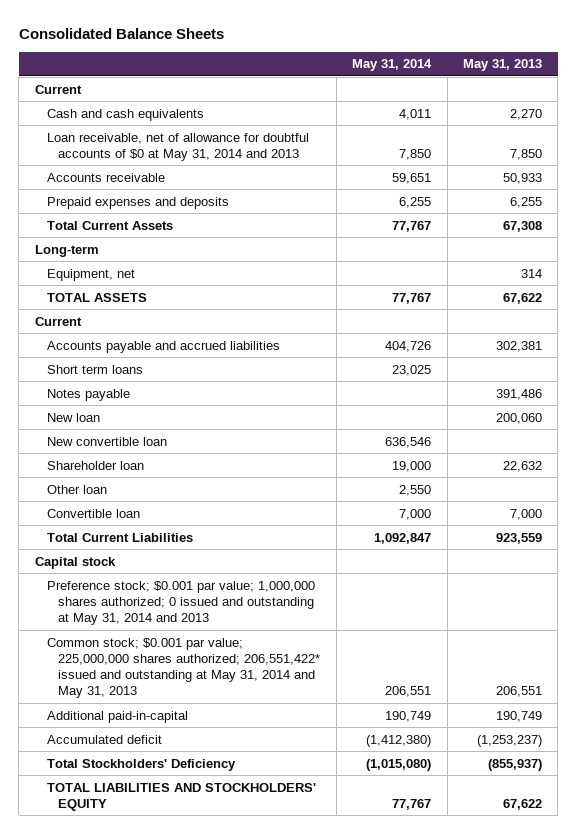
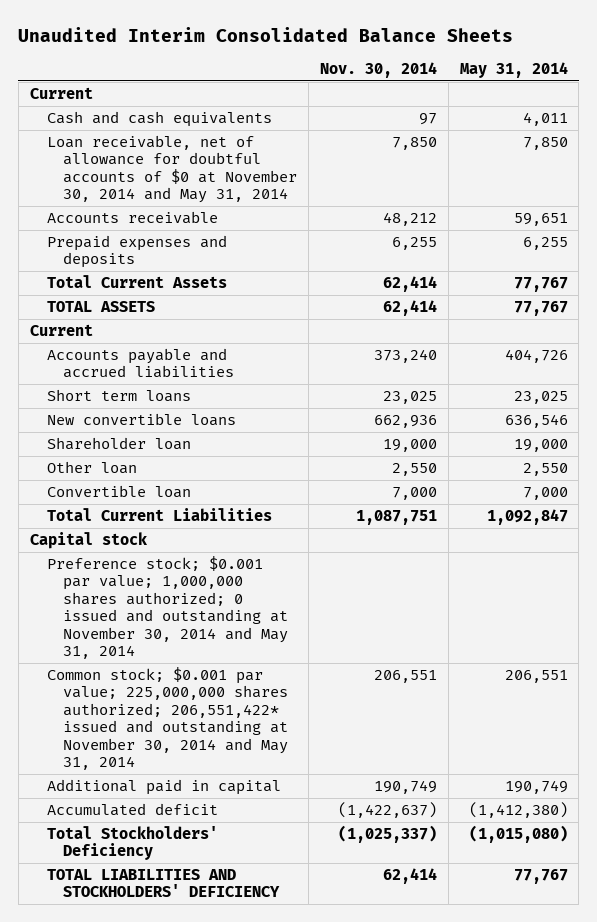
- Consolidated Balance Sheets
+ Unaudited Interim Consolidated Balance Sheets
- | May 31, 2014 | May 31, 2013
+ | Nov. 30, 2014 | May 31, 2014
- Loan receivable, net of allowance for doubtful accounts of $0 at May 31, 2014 and 2013 | 7,850 | 7,850
+ Loan receivable, net of allowance for doubtful accounts of $0 at November 30, 2014 and May 31, 2014 | 7,850 | 7,850
- Long-term
- Equipment, net | | 314
- Notes payable | | 391,486
- New loan | | 200,060
- New convertible loan | 636,546 |
+ New convertible loans | 662,936 | 636,546
- Preference stock; $0.001 par value; 1,000,000 shares authorized; 0 issued and outstanding at May 31, 2014 and 2013
- Common stock; $0.001 par value; 225,000,000 shares authorized; 206,551,422* issued and outstanding at May 31, 2014 and May 31, 2013 | 206,551 | 206,551
- Additional paid-in-capital | 190,749 | 190,749
+ Preference stock; $0.001 par value; 1,000,000 shares authorized; 0 issued and outstanding at November 30, 2014 and May 31, 2014
+ Common stock; $0.001 par value; 225,000,000 shares authorized; 206,551,422* issued and outstanding at November 30, 2014 and May 31, 2014 | 206,551 | 206,551
+ Additional paid in capital | 190,749 | 190,749
- TOTAL LIABILITIES AND STOCKHOLDERS' EQUITY | 77,767 | 67,622
+ TOTAL LIABILITIES AND STOCKHOLDERS' DEFICIENCY | 62,414 | 77,767

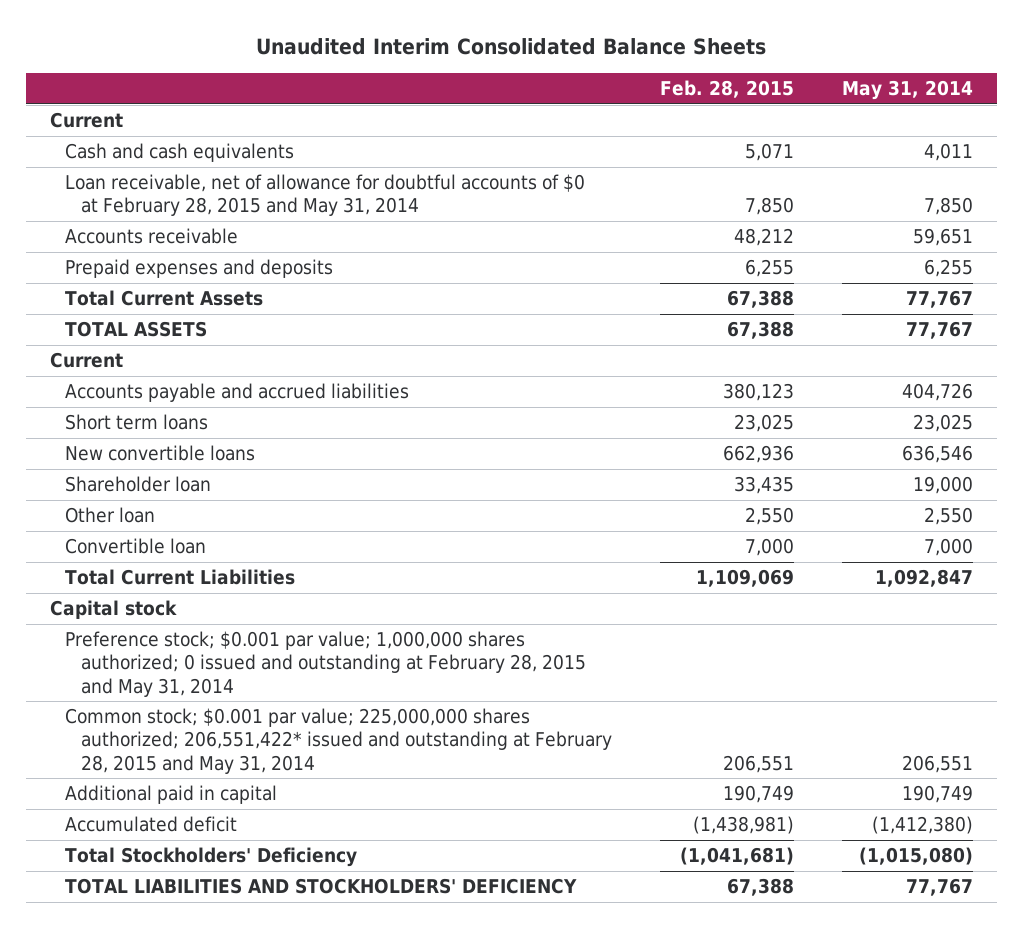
- | Nov. 30, 2014 | May 31, 2014
+ | Feb. 28, 2015 | May 31, 2014
- Loan receivable, net of allowance for doubtful accounts of $0 at November 30, 2014 and May 31, 2014 | 7,850 | 7,850
+ Loan receivable, net of allowance for doubtful accounts of $0 at February 28, 2015 and May 31, 2014 | 7,850 | 7,850
- Preference stock; $0.001 par value; 1,000,000 shares authorized; 0 issued and outstanding at November 30, 2014 and May 31, 2014
- Common stock; $0.001 par value; 225,000,000 shares authorized; 206,551,422* issued and outstanding at November 30, 2014 and May 31, 2014 | 206,551 | 206,551
+ Preference stock; $0.001 par value; 1,000,000 shares authorized; 0 issued and outstanding at February 28, 2015 and May 31, 2014
+ Common stock; $0.001 par value; 225,000,000 shares authorized; 206,551,422* issued and outstanding at February 28, 2015 and May 31, 2014 | 206,551 | 206,551

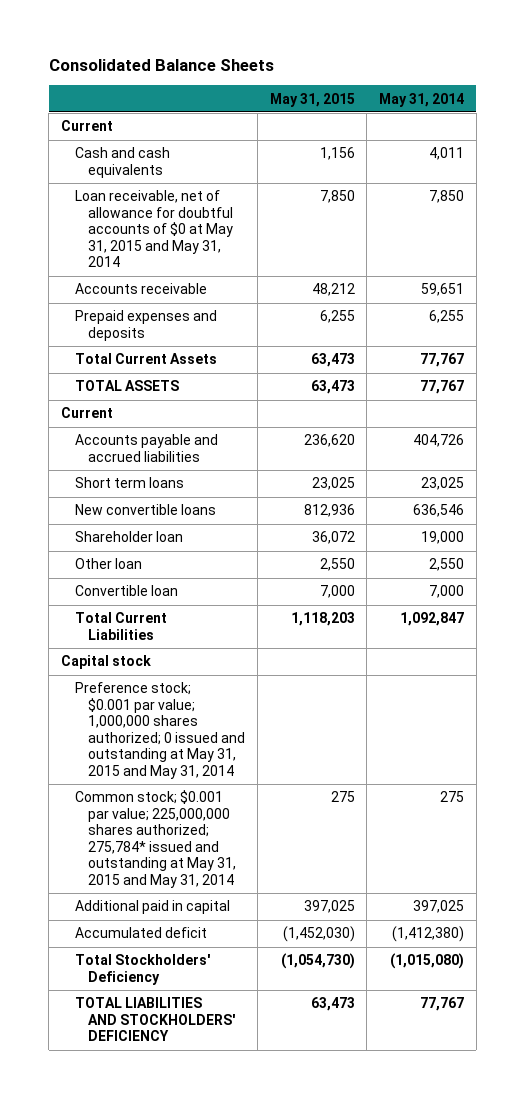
- Unaudited Interim Consolidated Balance Sheets
+ Consolidated Balance Sheets
- | Feb. 28, 2015 | May 31, 2014
+ | May 31, 2015 | May 31, 2014
- Loan receivable, net of allowance for doubtful accounts of $0 at February 28, 2015 and May 31, 2014 | 7,850 | 7,850
+ Loan receivable, net of allowance for doubtful accounts of $0 at May 31, 2015 and May 31, 2014 | 7,850 | 7,850
- Preference stock; $0.001 par value; 1,000,000 shares authorized; 0 issued and outstanding at February 28, 2015 and May 31, 2014
- Common stock; $0.001 par value; 225,000,000 shares authorized; 206,551,422* issued and outstanding at February 28, 2015 and May 31, 2014 | 206,551 | 206,551
- Additional paid in capital | 190,749 | 190,749
+ Preference stock; $0.001 par value; 1,000,000 shares authorized; 0 issued and outstanding at May 31, 2015 and May 31, 2014
+ Common stock; $0.001 par value; 225,000,000 shares authorized; 275,784* issued and outstanding at May 31, 2015 and May 31, 2014 | 275 | 275
+ Additional paid in capital | 397,025 | 397,025

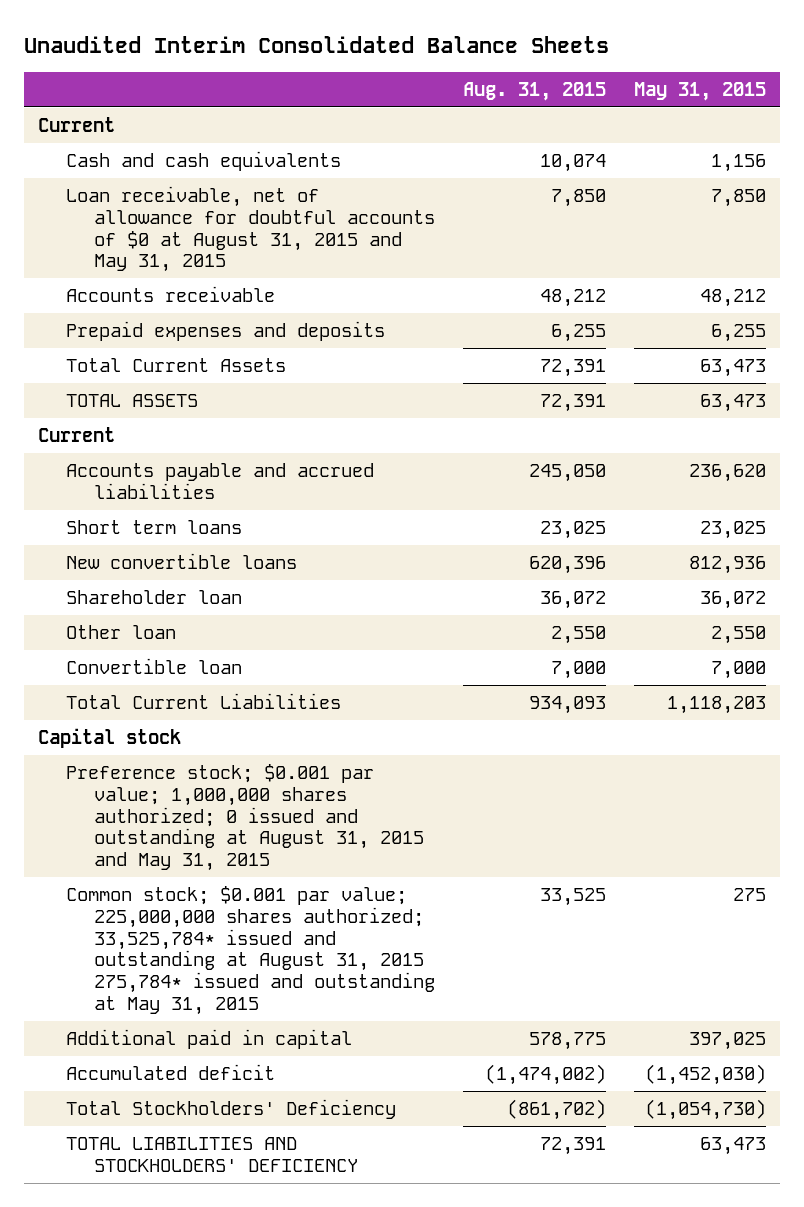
- Consolidated Balance Sheets
+ Unaudited Interim Consolidated Balance Sheets
- | May 31, 2015 | May 31, 2014
+ | Aug. 31, 2015 | May 31, 2015
- Loan receivable, net of allowance for doubtful accounts of $0 at May 31, 2015 and May 31, 2014 | 7,850 | 7,850
+ Loan receivable, net of allowance for doubtful accounts of $0 at August 31, 2015 and May 31, 2015 | 7,850 | 7,850
- Preference stock; $0.001 par value; 1,000,000 shares authorized; 0 issued and outstanding at May 31, 2015 and May 31, 2014
- Common stock; $0.001 par value; 225,000,000 shares authorized; 275,784* issued and outstanding at May 31, 2015 and May 31, 2014 | 275 | 275
+ Preference stock; $0.001 par value; 1,000,000 shares authorized; 0 issued and outstanding at August 31, 2015 and May 31, 2015
+ Common stock; $0.001 par value; 225,000,000 shares authorized; 33,525,784* issued and outstanding at August 31, 2015 275,784* issued and outstanding at May 31, 2015 | 33,525 | 275

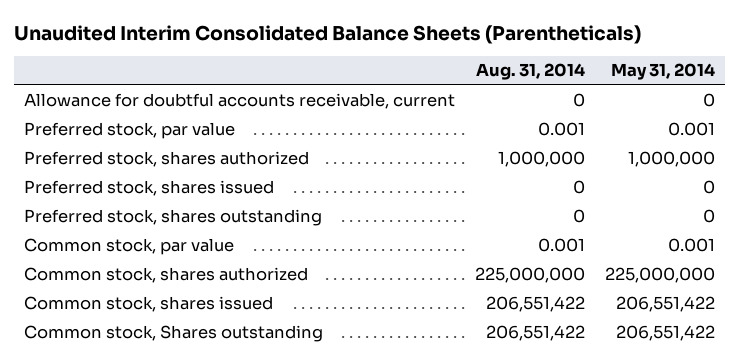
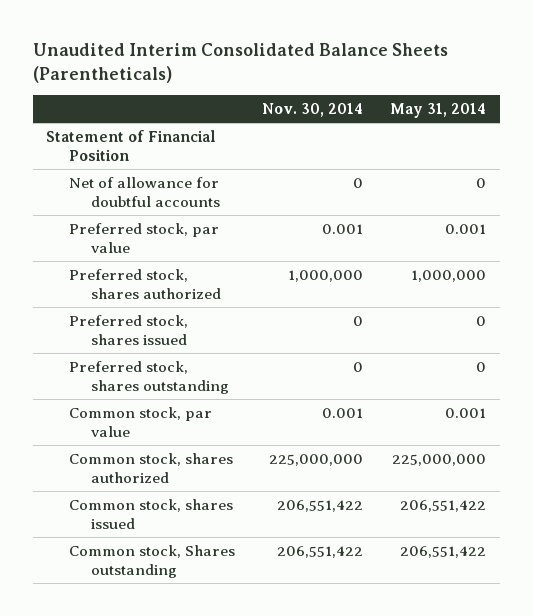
- | Aug. 31, 2014 | May 31, 2014
+ | Nov. 30, 2014 | May 31, 2014
- Allowance for doubtful accounts receivable, current | 0 | 0
+ Statement of Financial Position
+ Net of allowance for doubtful accounts | 0 | 0

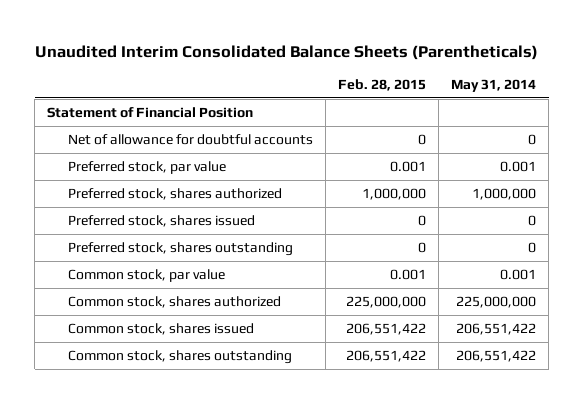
- | Nov. 30, 2014 | May 31, 2014
+ | Feb. 28, 2015 | May 31, 2014
- Common stock, Shares outstanding | 206,551,422 | 206,551,422
+ Common stock, shares outstanding | 206,551,422 | 206,551,422

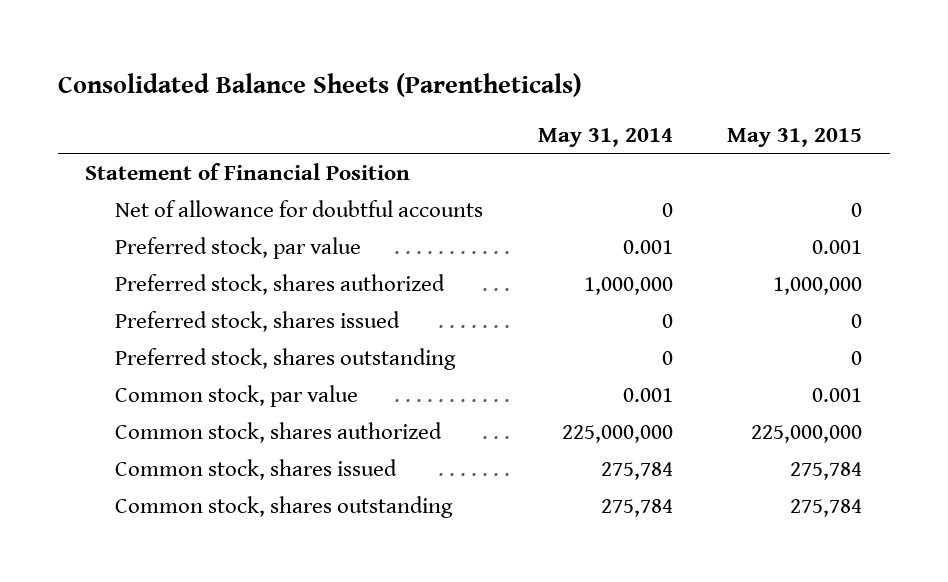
- Unaudited Interim Consolidated Balance Sheets (Parentheticals)
+ Consolidated Balance Sheets (Parentheticals)
- | Feb. 28, 2015 | May 31, 2014
+ | May 31, 2014 | May 31, 2015
- Common stock, shares issued | 206,551,422 | 206,551,422
- Common stock, shares outstanding | 206,551,422 | 206,551,422
+ Common stock, shares issued | 275,784 | 275,784
+ Common stock, shares outstanding | 275,784 | 275,784

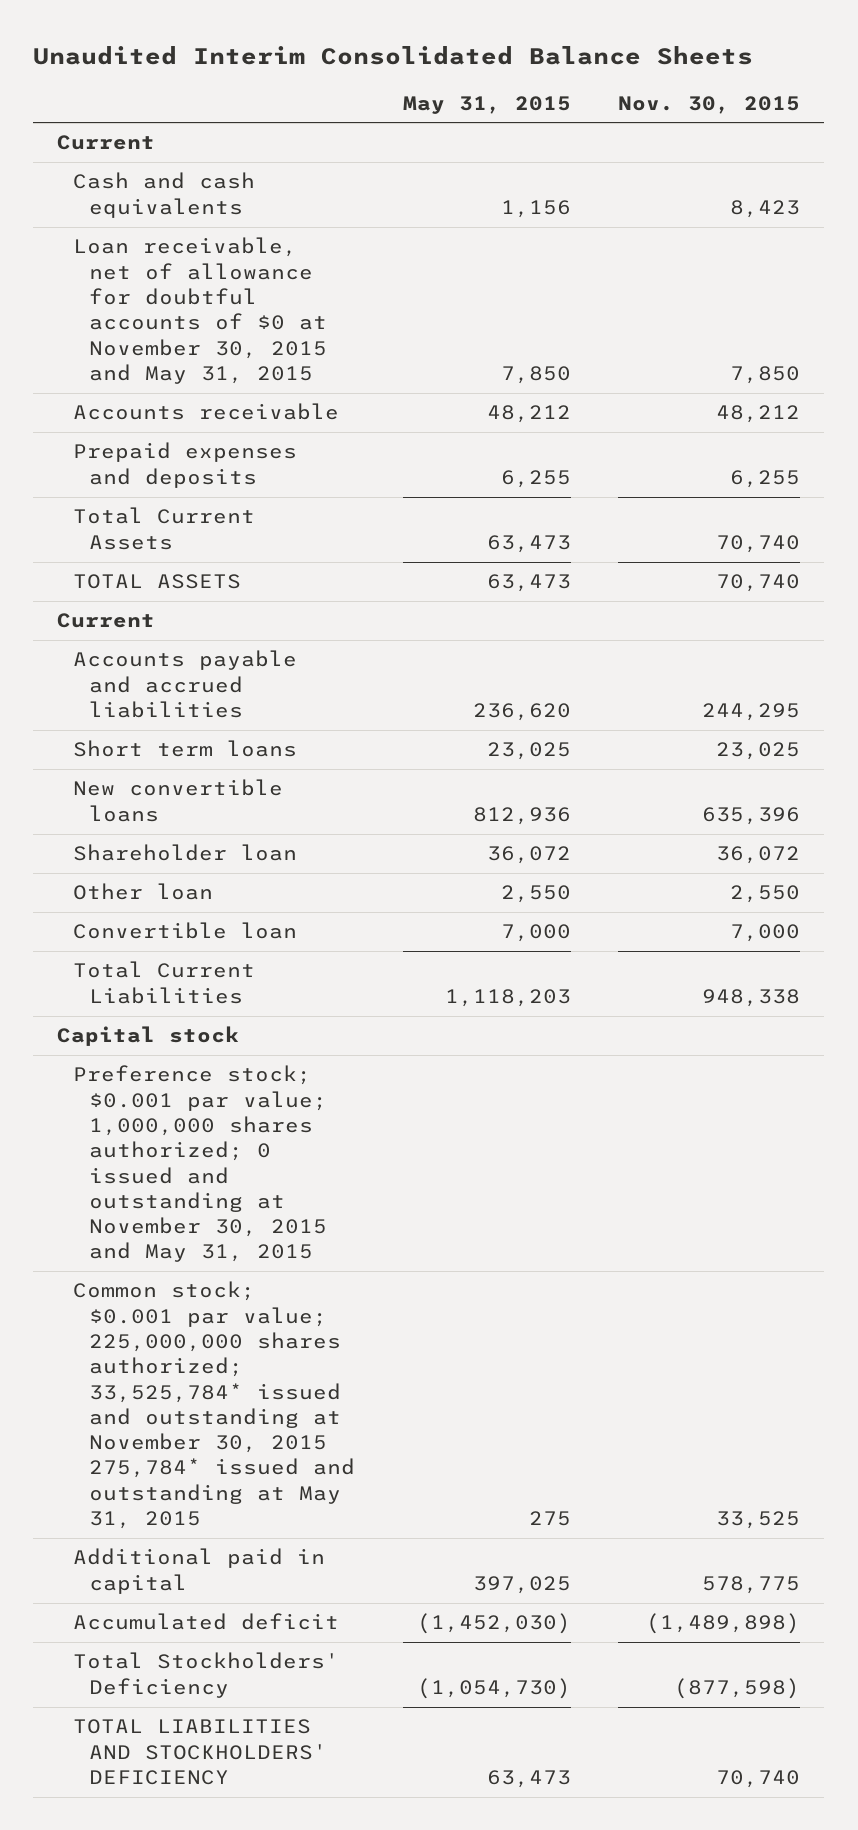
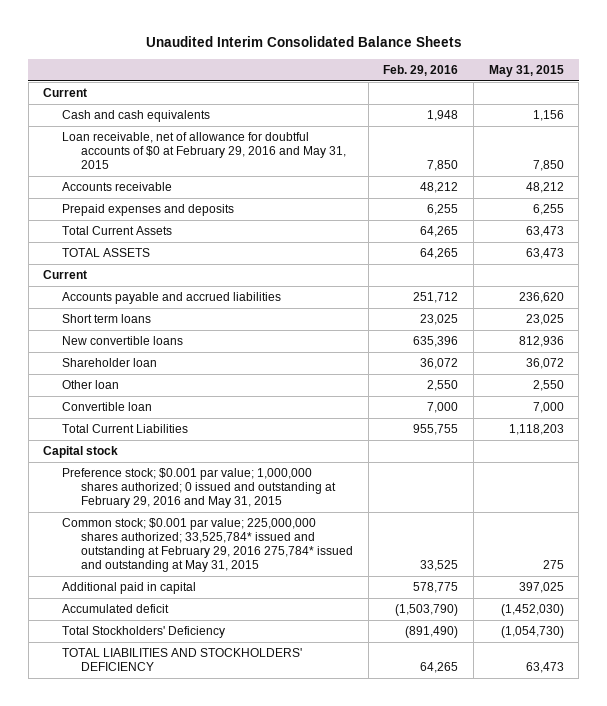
- | May 31, 2015 | Nov. 30, 2015
+ | Feb. 29, 2016 | May 31, 2015
- Loan receivable, net of allowance for doubtful accounts of $0 at November 30, 2015 and May 31, 2015 | 7,850 | 7,850
+ Loan receivable, net of allowance for doubtful accounts of $0 at February 29, 2016 and May 31, 2015 | 7,850 | 7,850
- Preference stock; $0.001 par value; 1,000,000 shares authorized; 0 issued and outstanding at November 30, 2015 and May 31, 2015
- Common stock; $0.001 par value; 225,000,000 shares authorized; 33,525,784* issued and outstanding at November 30, 2015 275,784* issued and outstanding at May 31, 2015 | 275 | 33,525
+ Preference stock; $0.001 par value; 1,000,000 shares authorized; 0 issued and outstanding at February 29, 2016 and May 31, 2015
+ Common stock; $0.001 par value; 225,000,000 shares authorized; 33,525,784* issued and outstanding at February 29, 2016 275,784* issued and outstanding at May 31, 2015 | 33,525 | 275

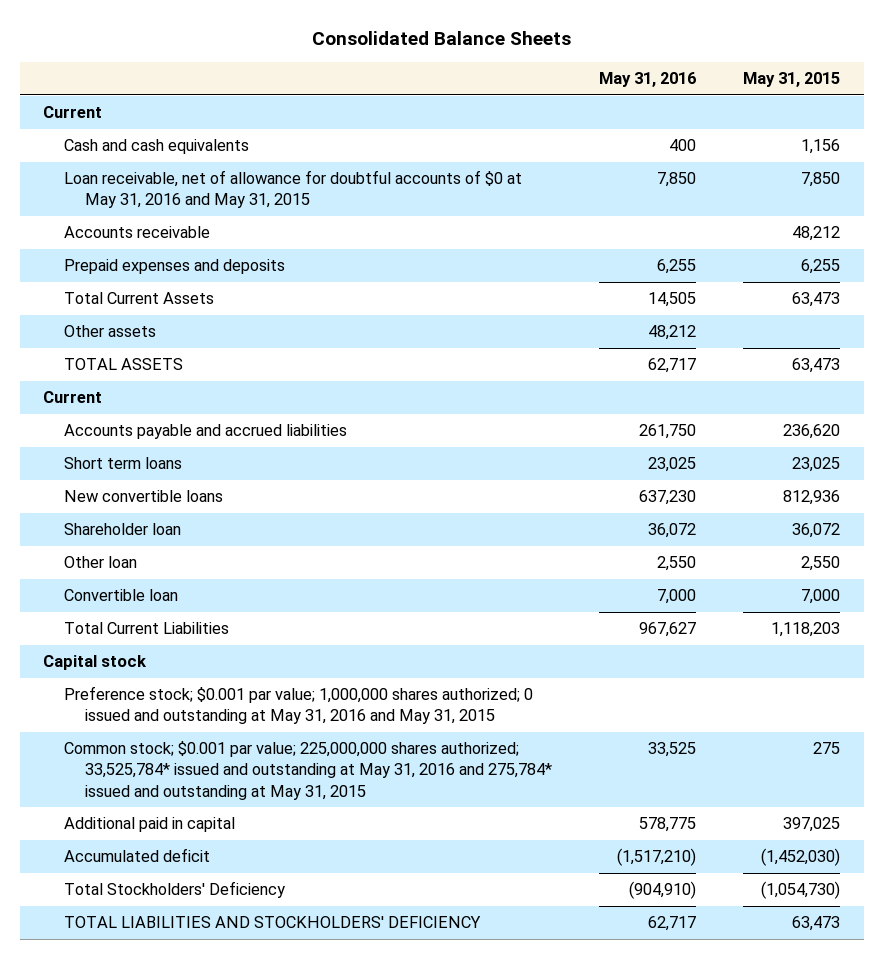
- Unaudited Interim Consolidated Balance Sheets
+ Consolidated Balance Sheets
- | Feb. 29, 2016 | May 31, 2015
+ | May 31, 2016 | May 31, 2015
- Loan receivable, net of allowance for doubtful accounts of $0 at February 29, 2016 and May 31, 2015 | 7,850 | 7,850
+ Loan receivable, net of allowance for doubtful accounts of $0 at May 31, 2016 and May 31, 2015 | 7,850 | 7,850
+ Other assets | 48,212 |
- Preference stock; $0.001 par value; 1,000,000 shares authorized; 0 issued and outstanding at February 29, 2016 and May 31, 2015
- Common stock; $0.001 par value; 225,000,000 shares authorized; 33,525,784* issued and outstanding at February 29, 2016 275,784* issued and outstanding at May 31, 2015 | 33,525 | 275
+ Preference stock; $0.001 par value; 1,000,000 shares authorized; 0 issued and outstanding at May 31, 2016 and May 31, 2015
+ Common stock; $0.001 par value; 225,000,000 shares authorized; 33,525,784* issued and outstanding at May 31, 2016 and 275,784* issued and outstanding at May 31, 2015 | 33,525 | 275

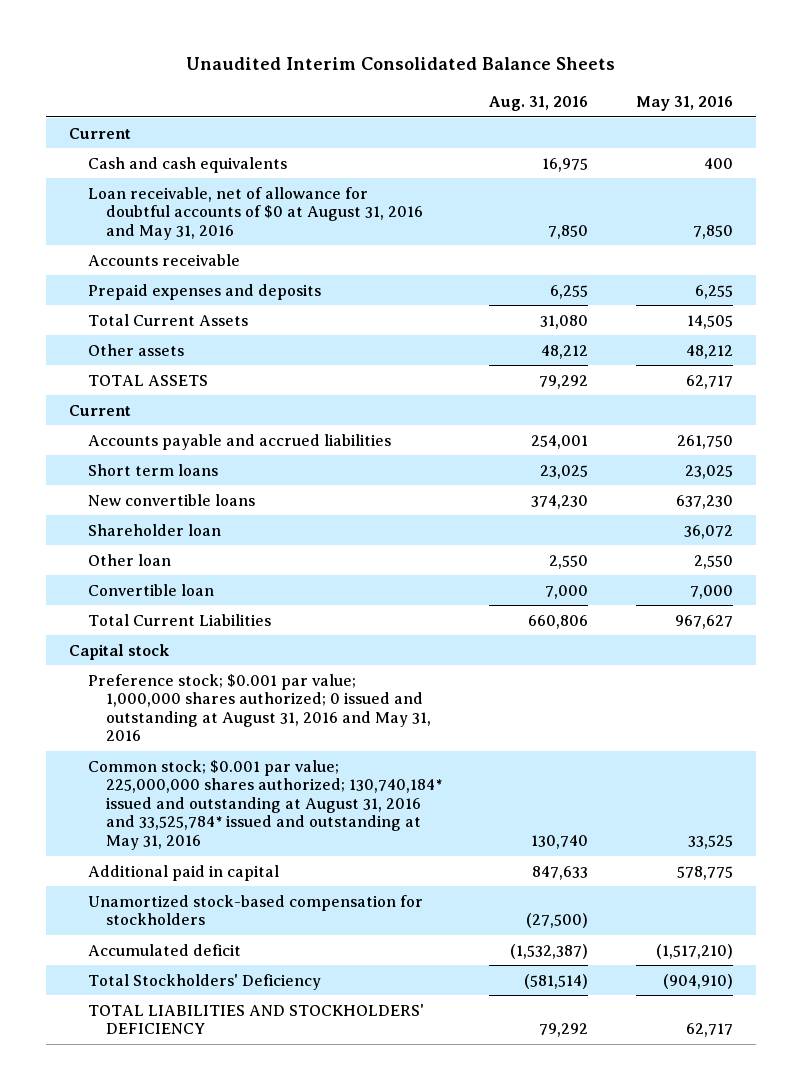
- Consolidated Balance Sheets
+ Unaudited Interim Consolidated Balance Sheets
- | May 31, 2016 | May 31, 2015
+ | Aug. 31, 2016 | May 31, 2016
- Loan receivable, net of allowance for doubtful accounts of $0 at May 31, 2016 and May 31, 2015 | 7,850 | 7,850
+ Loan receivable, net of allowance for doubtful accounts of $0 at August 31, 2016 and May 31, 2016 | 7,850 | 7,850
- Preference stock; $0.001 par value; 1,000,000 shares authorized; 0 issued and outstanding at May 31, 2016 and May 31, 2015
- Common stock; $0.001 par value; 225,000,000 shares authorized; 33,525,784* issued and outstanding at May 31, 2016 and 275,784* issued and outstanding at May 31, 2015 | 33,525 | 275
+ Preference stock; $0.001 par value; 1,000,000 shares authorized; 0 issued and outstanding at August 31, 2016 and May 31, 2016
+ Common stock; $0.001 par value; 225,000,000 shares authorized; 130,740,184* issued and outstanding at August 31, 2016 and 33,525,784* issued and outstanding at May 31, 2016 | 130,740 | 33,525
+ Unamortized stock-based compensation for stockholders | (27,500) |

